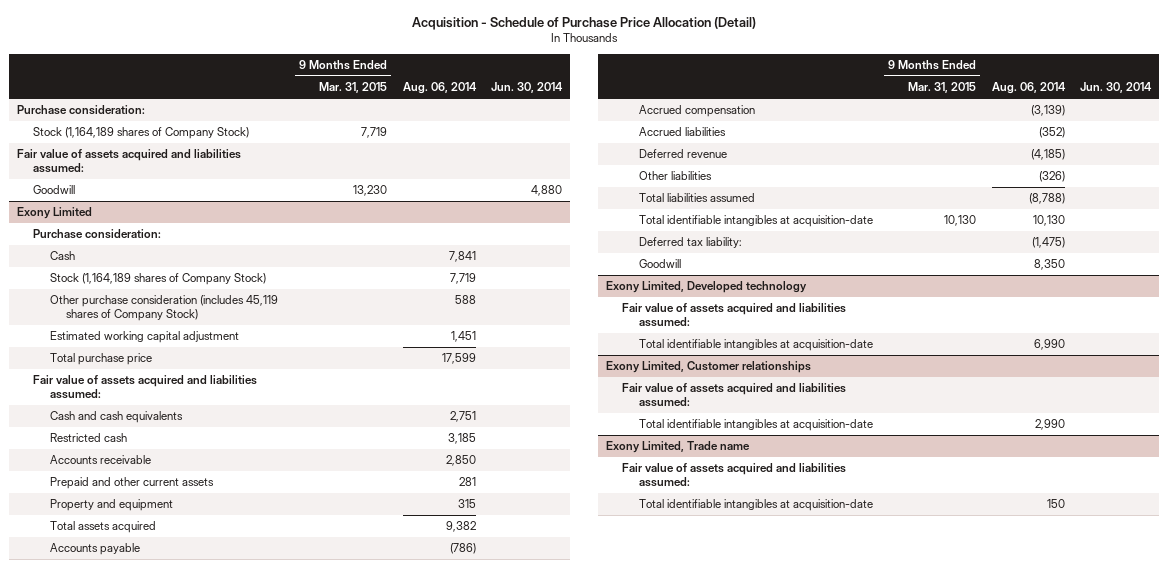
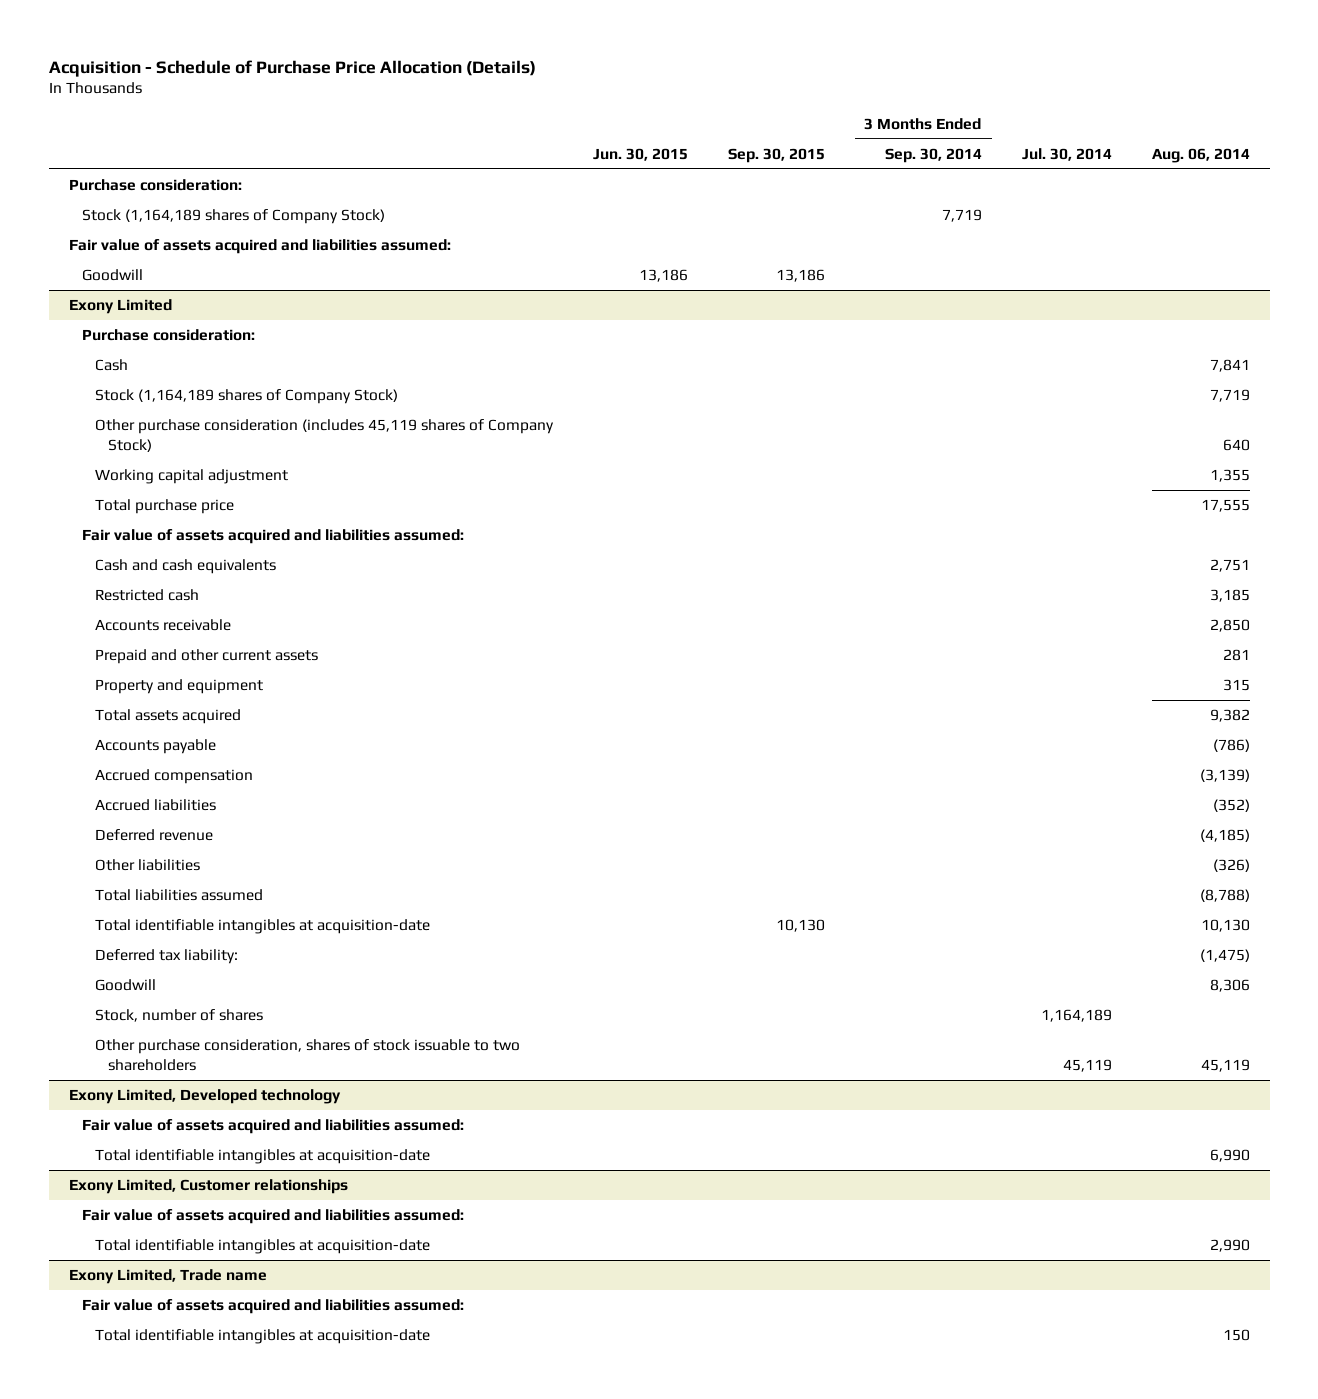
- Acquisition - Schedule of Purchase Price Allocation (Detail)
+ Acquisition - Schedule of Purchase Price Allocation (Details)
- | 9 Months Ended Mar. 31, 2015 | Aug. 06, 2014 | Jun. 30, 2014
+ | Jun. 30, 2015 | Sep. 30, 2015 | 3 Months Ended Sep. 30, 2014 | Jul. 30, 2014 | Aug. 06, 2014
@ Exony Limited
- Other purchase consideration (includes 45,119 shares of Company Stock) | | 588 |
- Estimated working capital adjustment | | 1,451 |
- Total purchase price | | 17,599 |
+ Other purchase consideration (includes 45,119 shares of Company Stock) | | | | | 640
+ Working capital adjustment | | | | | 1,355
+ Total purchase price | | | | | 17,555
- Goodwill | | 8,350 |
+ Goodwill | | | | | 8,306
+ Stock, number of shares | | | | 1,164,189 |
+ Other purchase consideration, shares of stock issuable to two shareholders | | | | 45,119 | 45,119

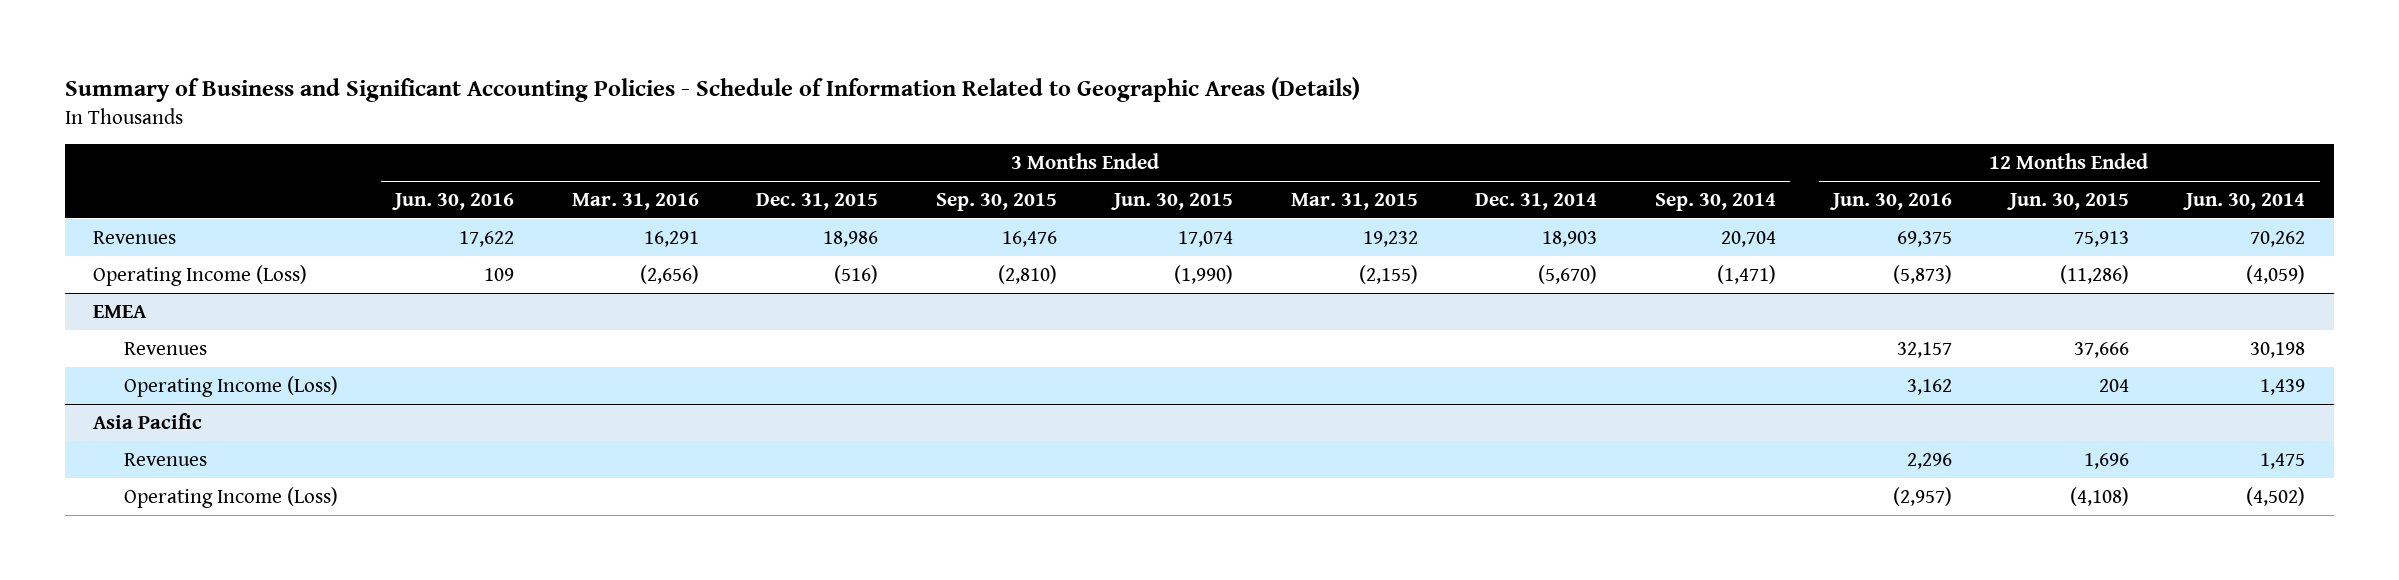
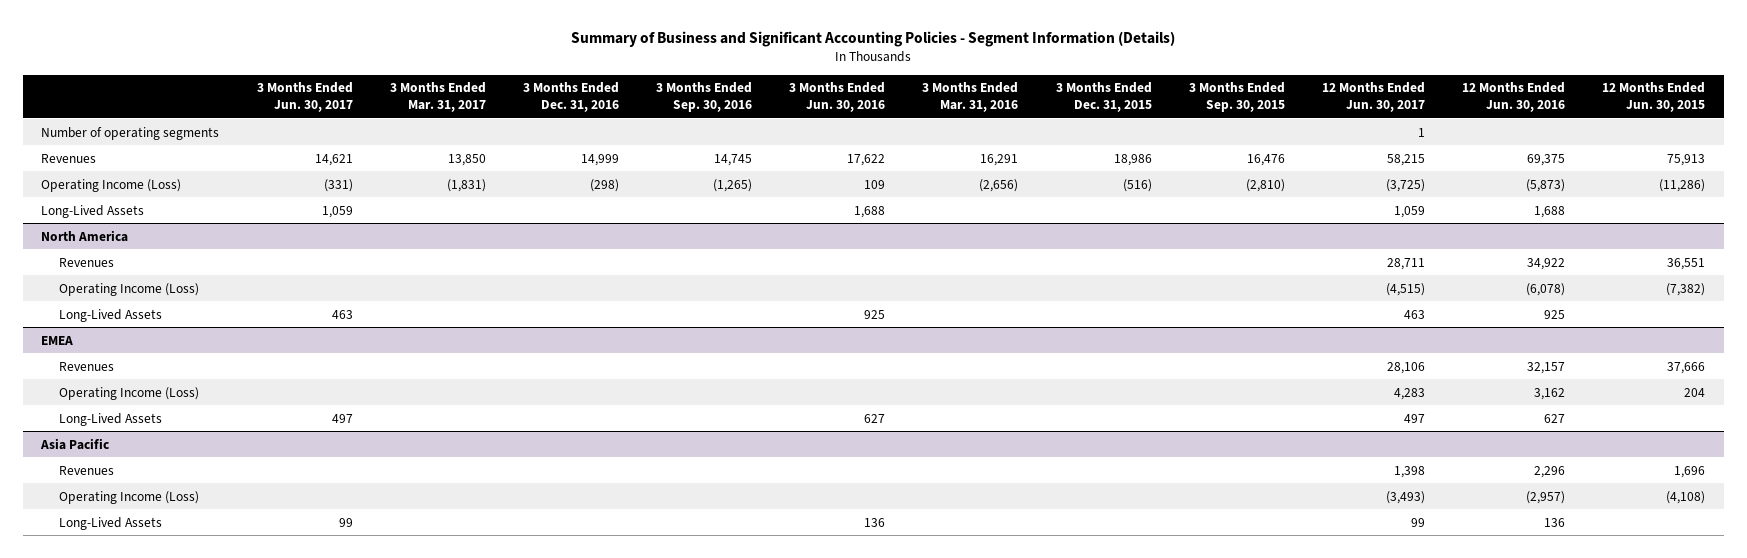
- Summary of Business and Significant Accounting Policies - Schedule of Information Related to Geographic Areas (Details)
+ Summary of Business and Significant Accounting Policies - Segment Information (Details)
- | 3 Months Ended Jun. 30, 2016 | 3 Months Ended Mar. 31, 2016 | 3 Months Ended Dec. 31, 2015 | 3 Months Ended Sep. 30, 2015 | 3 Months Ended Jun. 30, 2015 | 3 Months Ended Mar. 31, 2015 | 3 Months Ended Dec. 31, 2014 | 3 Months Ended Sep. 30, 2014 | 12 Months Ended Jun. 30, 2016 | 12 Months Ended Jun. 30, 2015 | 12 Months Ended Jun. 30, 2014
+ | 3 Months Ended Jun. 30, 2017 | 3 Months Ended Mar. 31, 2017 | 3 Months Ended Dec. 31, 2016 | 3 Months Ended Sep. 30, 2016 | 3 Months Ended Jun. 30, 2016 | 3 Months Ended Mar. 31, 2016 | 3 Months Ended Dec. 31, 2015 | 3 Months Ended Sep. 30, 2015 | 12 Months Ended Jun. 30, 2017 | 12 Months Ended Jun. 30, 2016 | 12 Months Ended Jun. 30, 2015
+ Number of operating segments | | | | | | | | | 1 | |
+ Long-Lived Assets | 1,059 | | | | 1,688 | | | | 1,059 | 1,688 |
+ North America
+ Revenues | | | | | | | | | 28,711 | 34,922 | 36,551
+ Operating Income (Loss) | | | | | | | | | (4,515) | (6,078) | (7,382)
+ Long-Lived Assets | 463 | | | | 925 | | | | 463 | 925 |
@ EMEA
+ Long-Lived Assets | 497 | | | | 627 | | | | 497 | 627 |
@ Asia Pacific
+ Long-Lived Assets | 99 | | | | 136 | | | | 99 | 136 |

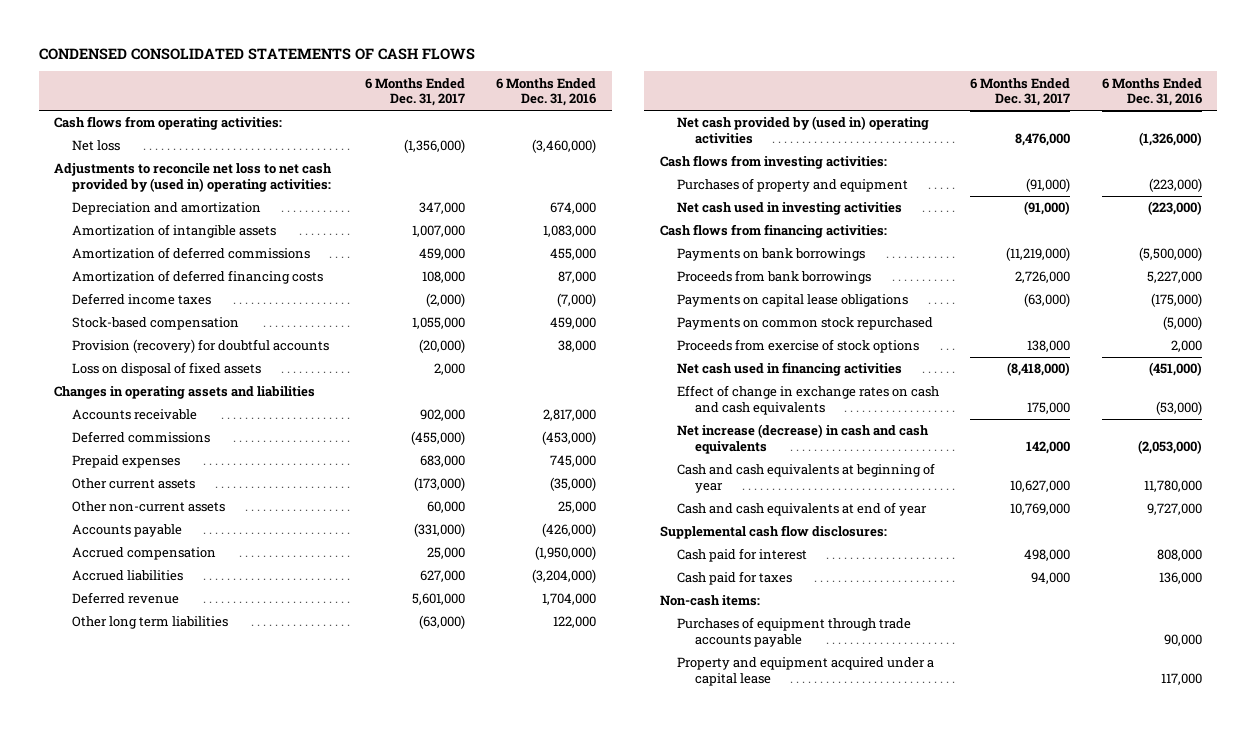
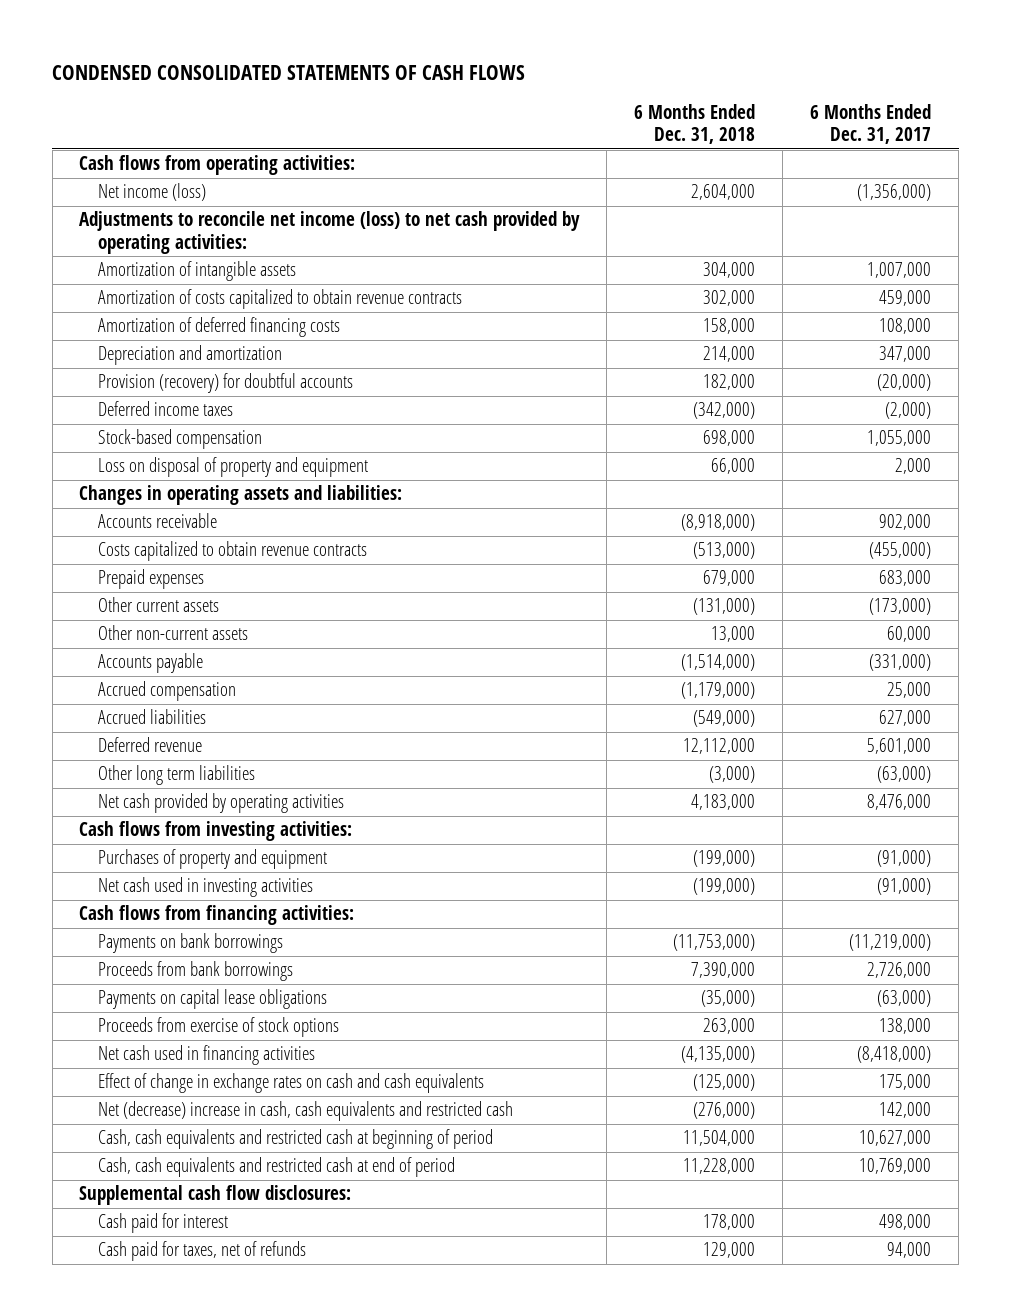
- | 6 Months Ended Dec. 31, 2017 | 6 Months Ended Dec. 31, 2016
+ | 6 Months Ended Dec. 31, 2018 | 6 Months Ended Dec. 31, 2017
- Net loss | (1,356,000) | (3,460,000)
- Adjustments to reconcile net loss to net cash provided by (used in) operating activities:
+ Net income (loss) | 2,604,000 | (1,356,000)
+ Adjustments to reconcile net income (loss) to net cash provided by operating activities:
- Amortization of deferred commissions | 459,000 | 455,000
+ Amortization of costs capitalized to obtain revenue contracts | 302,000 | 459,000
moved down: Depreciation and amortization | 214,000 | 347,000
moved up: Provision (recovery) for doubtful accounts | 182,000 | (20,000)
- Loss on disposal of fixed assets | 2,000 |
- Changes in operating assets and liabilities
+ Loss on disposal of property and equipment | 66,000 | 2,000
+ Changes in operating assets and liabilities:
- Deferred commissions | (455,000) | (453,000)
+ Costs capitalized to obtain revenue contracts | (513,000) | (455,000)
- Net cash provided by (used in) operating activities | 8,476,000 | (1,326,000)
+ Net cash provided by operating activities | 4,183,000 | 8,476,000
- Payments on common stock repurchased | | (5,000)
- Net increase (decrease) in cash and cash equivalents | 142,000 | (2,053,000)
- Cash and cash equivalents at beginning of year | 10,627,000 | 11,780,000
- Cash and cash equivalents at end of year | 10,769,000 | 9,727,000
+ Net (decrease) increase in cash, cash equivalents and restricted cash | (276,000) | 142,000
+ Cash, cash equivalents and restricted cash at beginning of period | 11,504,000 | 10,627,000
+ Cash, cash equivalents and restricted cash at end of period | 11,228,000 | 10,769,000
- Cash paid for taxes | 94,000 | 136,000
- Non-cash items:
- Purchases of equipment through trade accounts payable | | 90,000
- Property and equipment acquired under a capital lease | | 117,000
+ Cash paid for taxes, net of refunds | 129,000 | 94,000

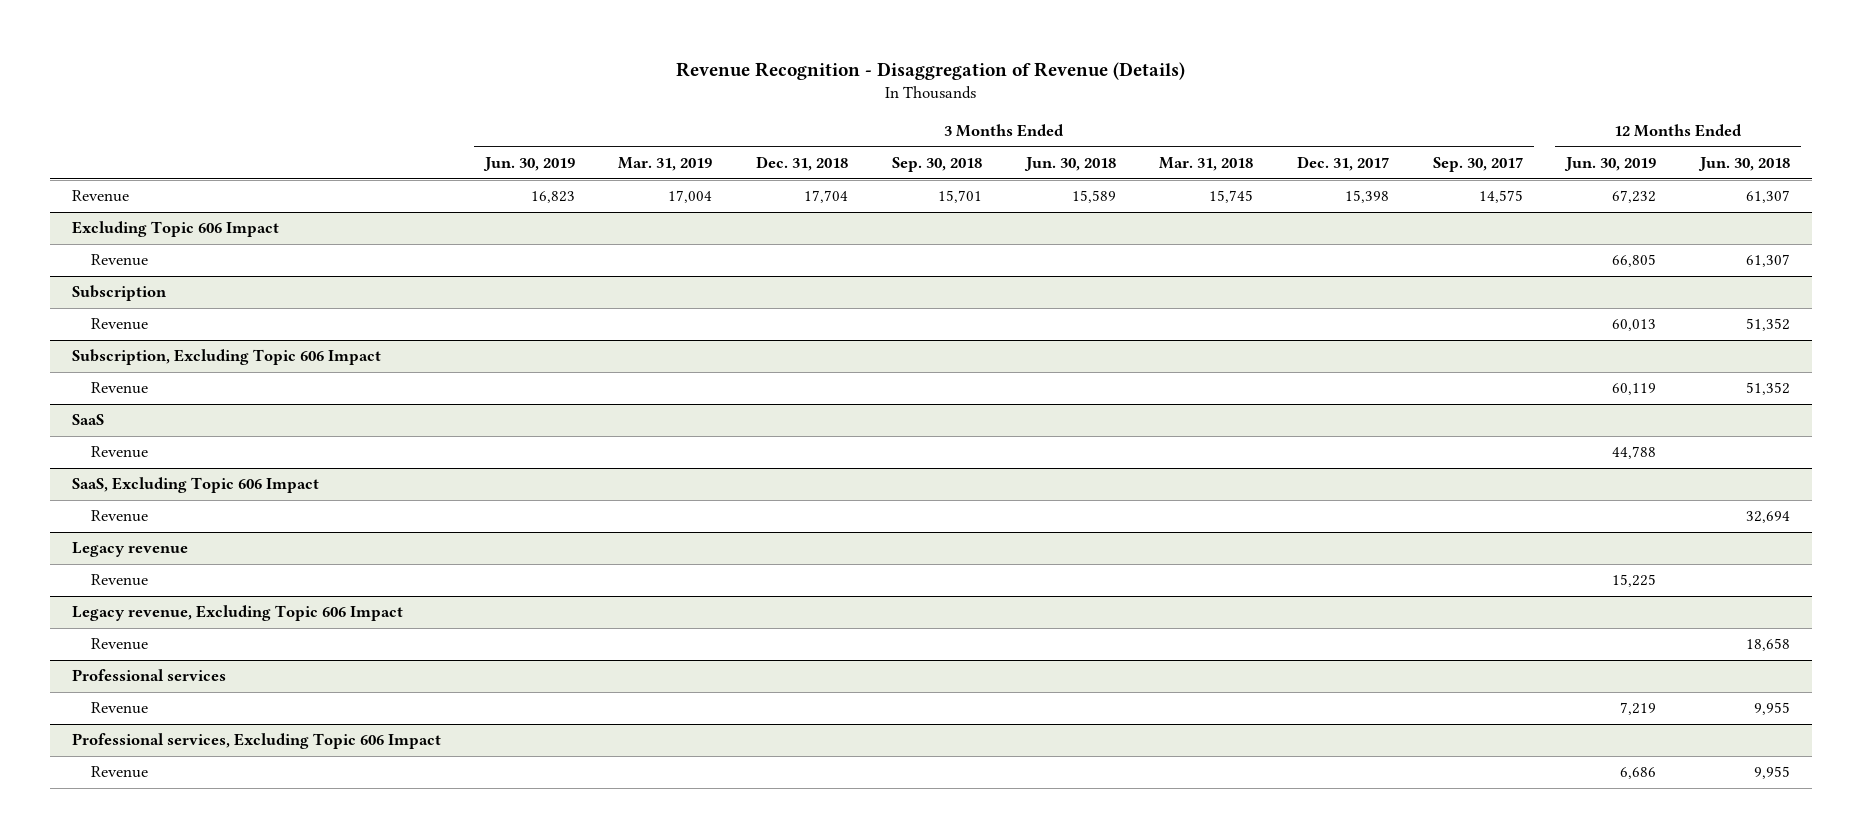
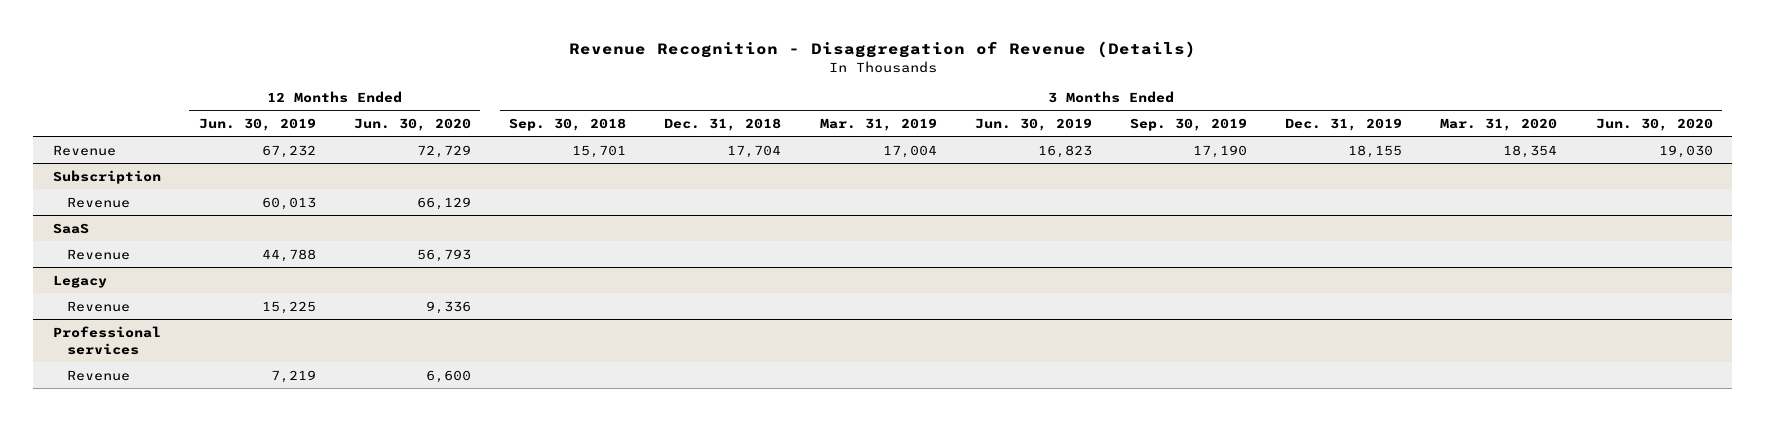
- | 3 Months Ended Jun. 30, 2019 | 3 Months Ended Mar. 31, 2019 | 3 Months Ended Dec. 31, 2018 | 3 Months Ended Sep. 30, 2018 | 3 Months Ended Jun. 30, 2018 | 3 Months Ended Mar. 31, 2018 | 3 Months Ended Dec. 31, 2017 | 3 Months Ended Sep. 30, 2017 | 12 Months Ended Jun. 30, 2019 | 12 Months Ended Jun. 30, 2018
+ | 12 Months Ended Jun. 30, 2019 | 12 Months Ended Jun. 30, 2020 | 3 Months Ended Sep. 30, 2018 | 3 Months Ended Dec. 31, 2018 | 3 Months Ended Mar. 31, 2019 | 3 Months Ended Jun. 30, 2019 | 3 Months Ended Sep. 30, 2019 | 3 Months Ended Dec. 31, 2019 | 3 Months Ended Mar. 31, 2020 | 3 Months Ended Jun. 30, 2020
- Excluding Topic 606 Impact
- Revenue | | | | | | | | | 66,805 | 61,307
- Subscription, Excluding Topic 606 Impact
- Revenue | | | | | | | | | 60,119 | 51,352
- SaaS, Excluding Topic 606 Impact
- Revenue | | | | | | | | | | 32,694
- Legacy revenue
+ Legacy
- Legacy revenue, Excluding Topic 606 Impact
- Revenue | | | | | | | | | | 18,658
- Professional services, Excluding Topic 606 Impact
- Revenue | | | | | | | | | 6,686 | 9,955

